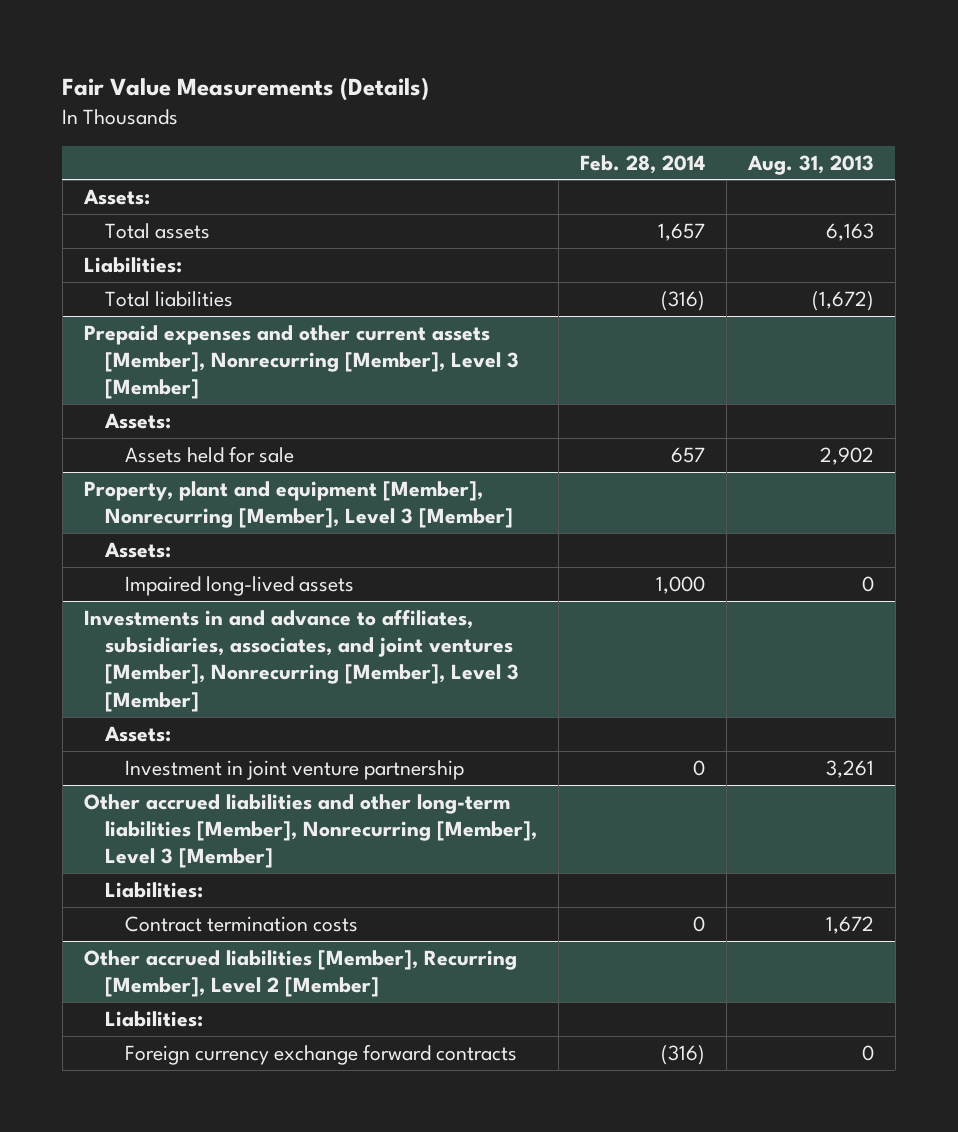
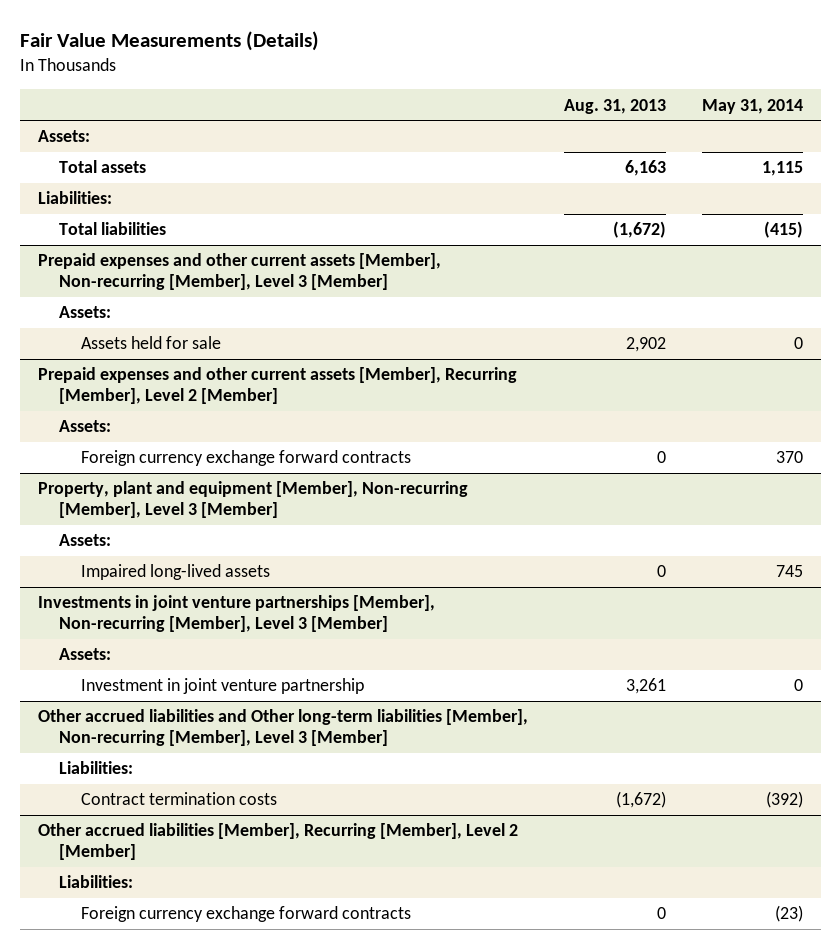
- | Feb. 28, 2014 | Aug. 31, 2013
+ | Aug. 31, 2013 | May 31, 2014
- Prepaid expenses and other current assets [Member], Nonrecurring [Member], Level 3 [Member]
+ Prepaid expenses and other current assets [Member], Non-recurring [Member], Level 3 [Member]
- Property, plant and equipment [Member], Nonrecurring [Member], Level 3 [Member]
+ Prepaid expenses and other current assets [Member], Recurring [Member], Level 2 [Member]
+ Foreign currency exchange forward contracts | 0 | 370
+ Property, plant and equipment [Member], Non-recurring [Member], Level 3 [Member]
+ Assets:
- Investments in and advance to affiliates, subsidiaries, associates, and joint ventures [Member], Nonrecurring [Member], Level 3 [Member]
+ Investments in joint venture partnerships [Member], Non-recurring [Member], Level 3 [Member]
- Other accrued liabilities and other long-term liabilities [Member], Nonrecurring [Member], Level 3 [Member]
+ Other accrued liabilities and Other long-term liabilities [Member], Non-recurring [Member], Level 3 [Member]
- Contract termination costs | 0 | 1,672
+ Contract termination costs | (1,672) | (392)

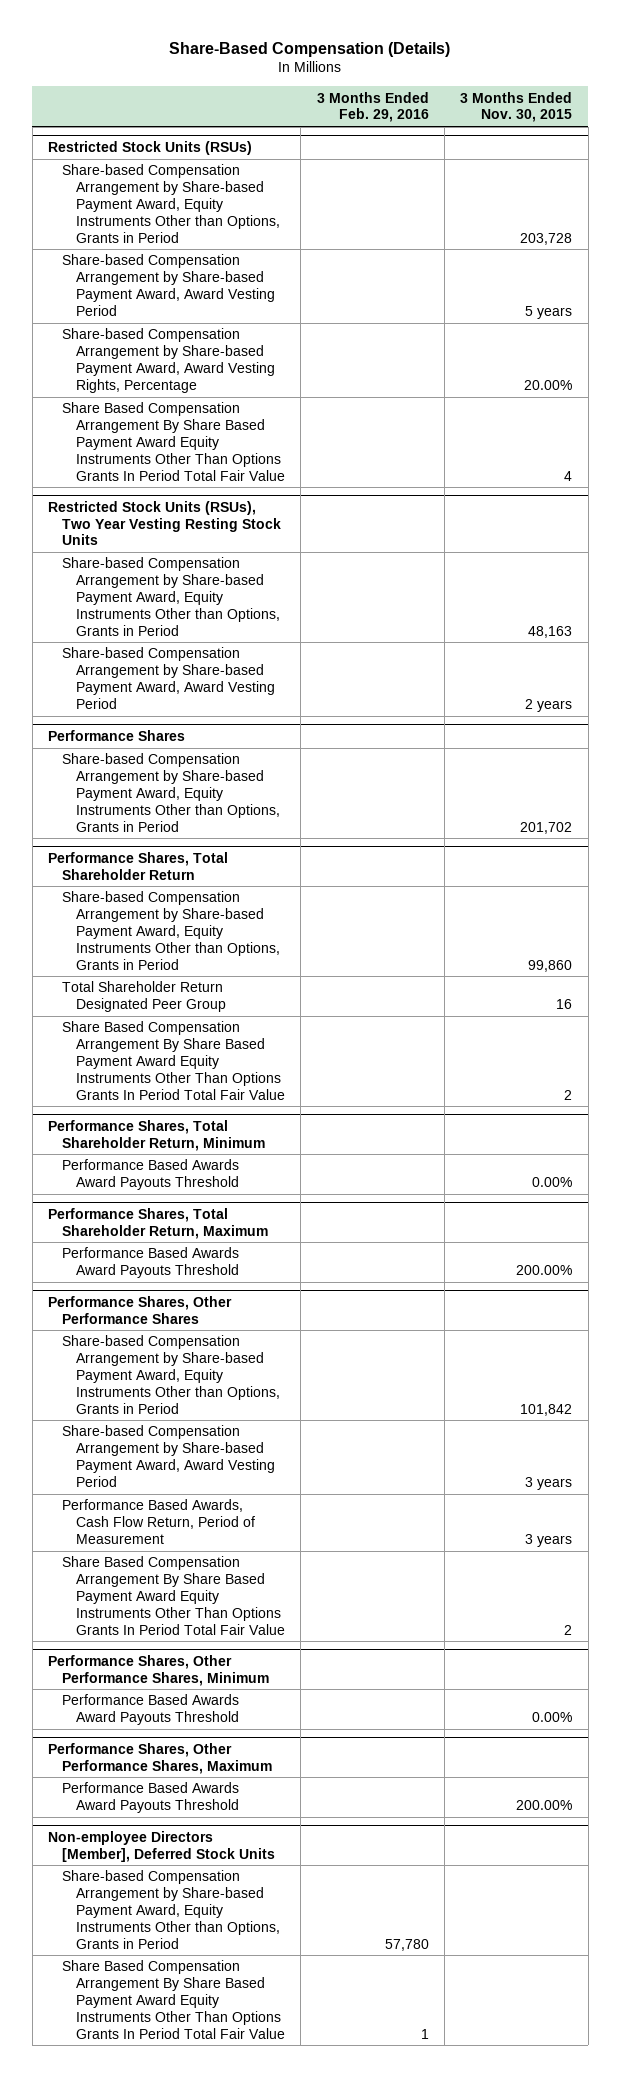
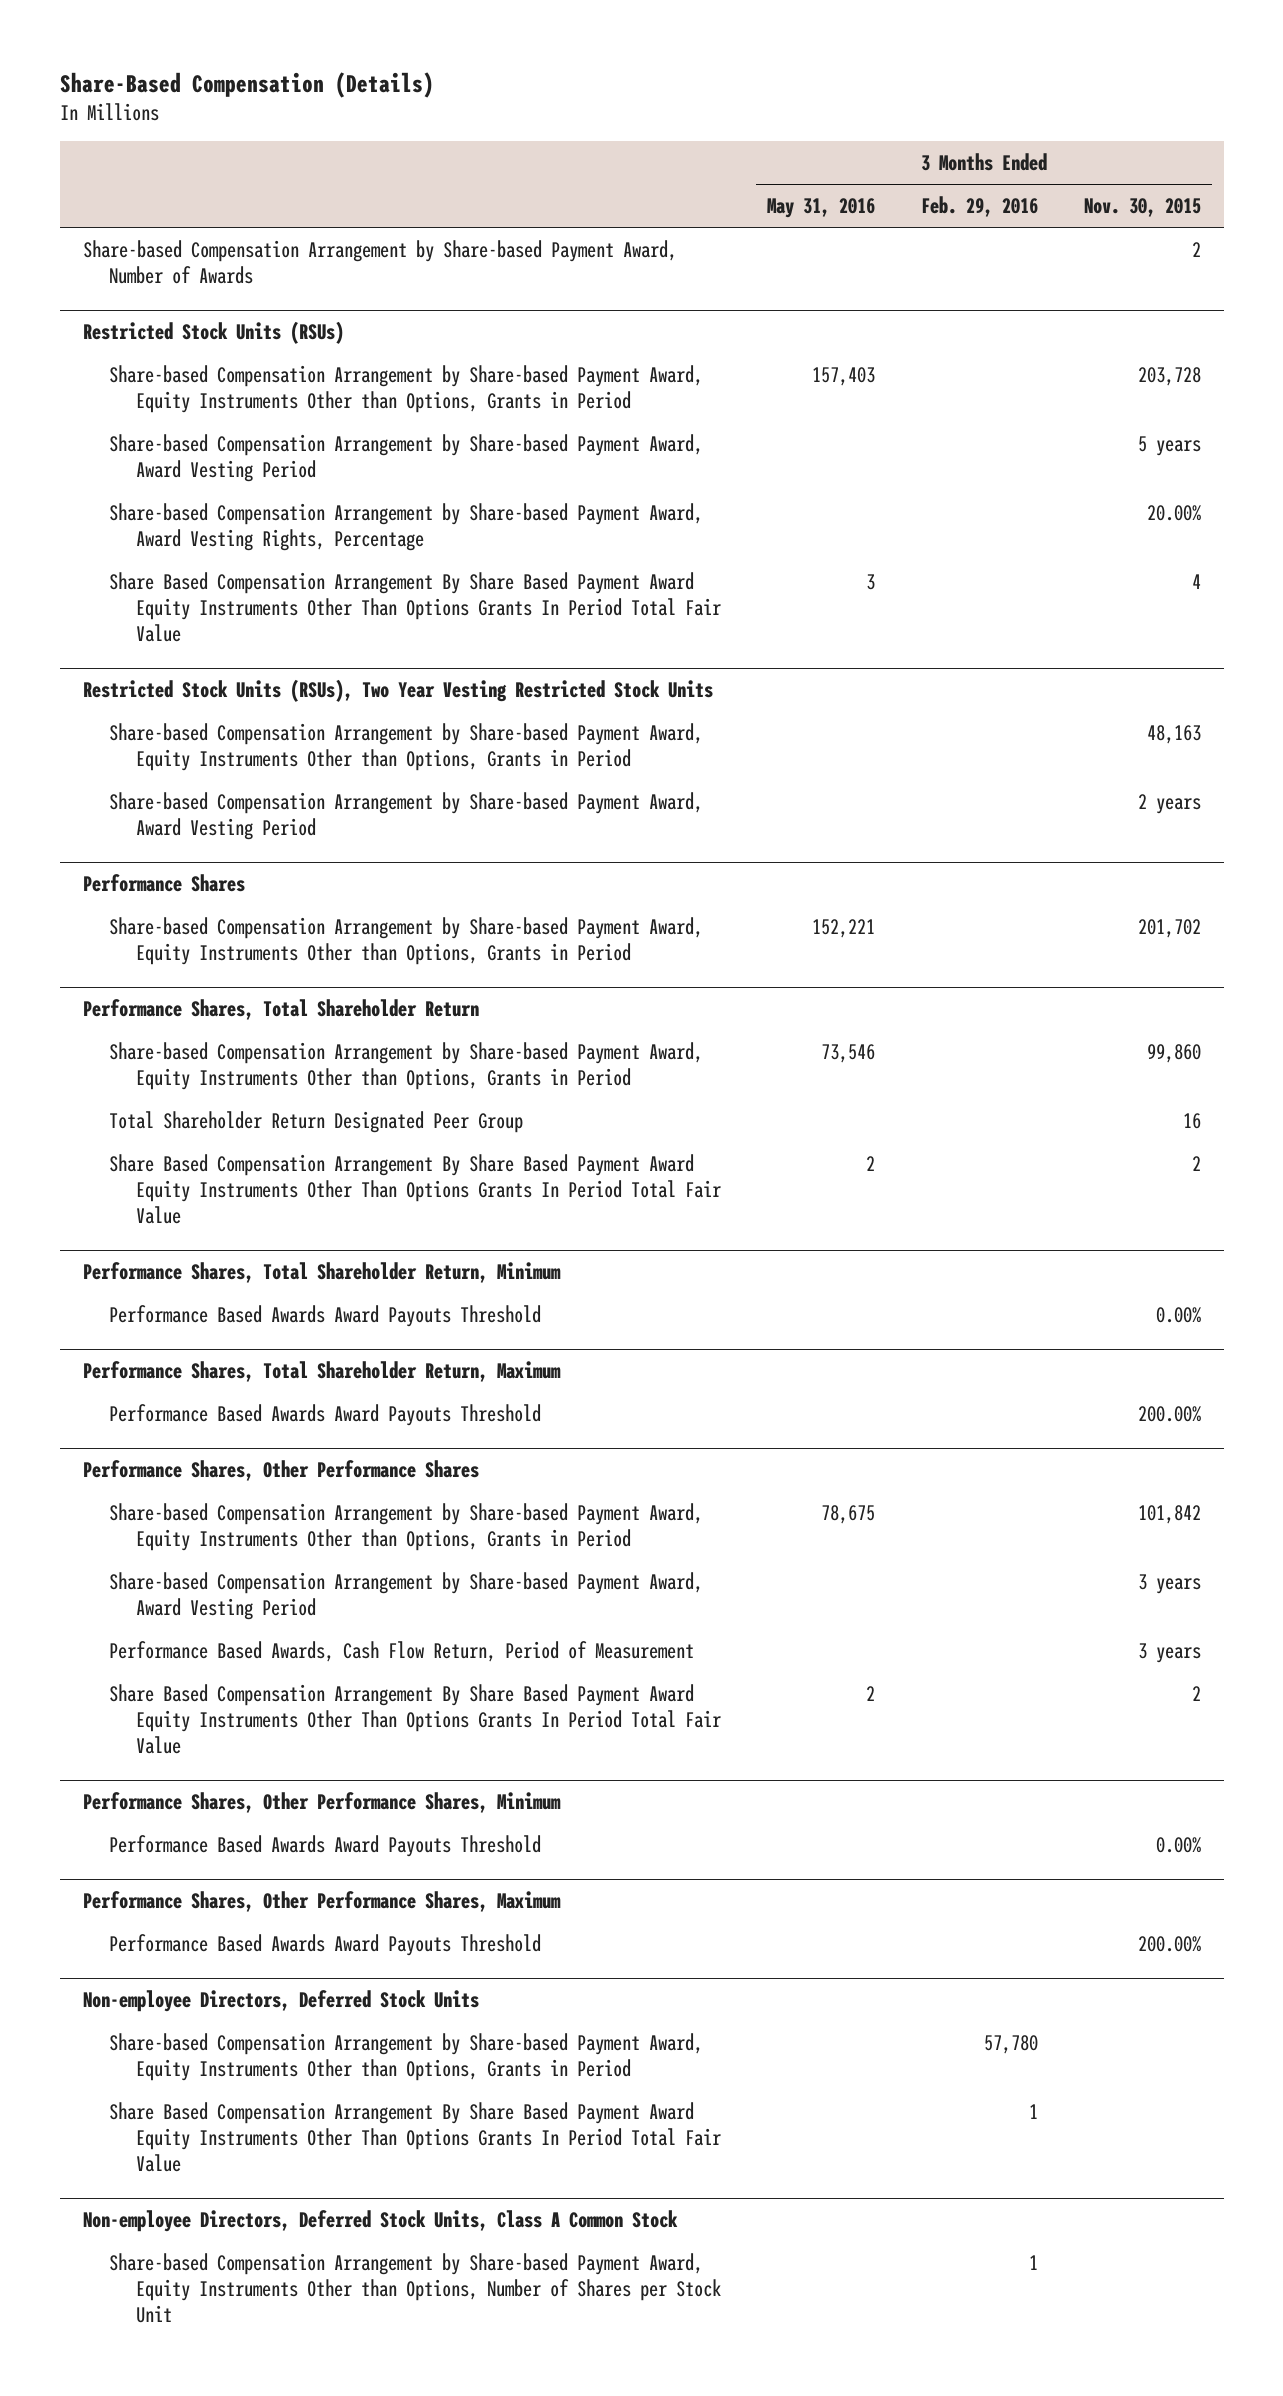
- | 3 Months Ended Feb. 29, 2016 | 3 Months Ended Nov. 30, 2015
+ | 3 Months Ended May 31, 2016 | 3 Months Ended Feb. 29, 2016 | 3 Months Ended Nov. 30, 2015
+ Share-based Compensation Arrangement by Share-based Payment Award, Number of Awards | | | 2
- Restricted Stock Units (RSUs), Two Year Vesting Resting Stock Units
+ Restricted Stock Units (RSUs), Two Year Vesting Restricted Stock Units
- Non-employee Directors [Member], Deferred Stock Units
+ Non-employee Directors, Deferred Stock Units
+ Non-employee Directors, Deferred Stock Units, Class A Common Stock
+ Share-based Compensation Arrangement by Share-based Payment Award, Equity Instruments Other than Options, Number of Shares per Stock Unit | | 1 |

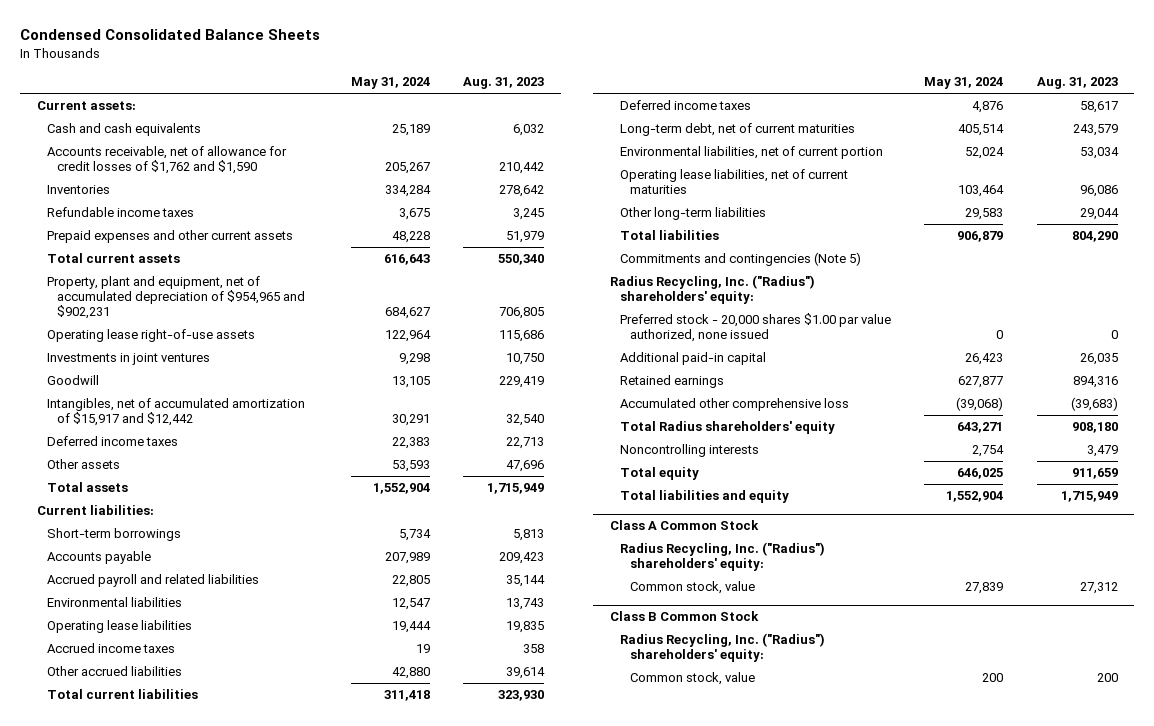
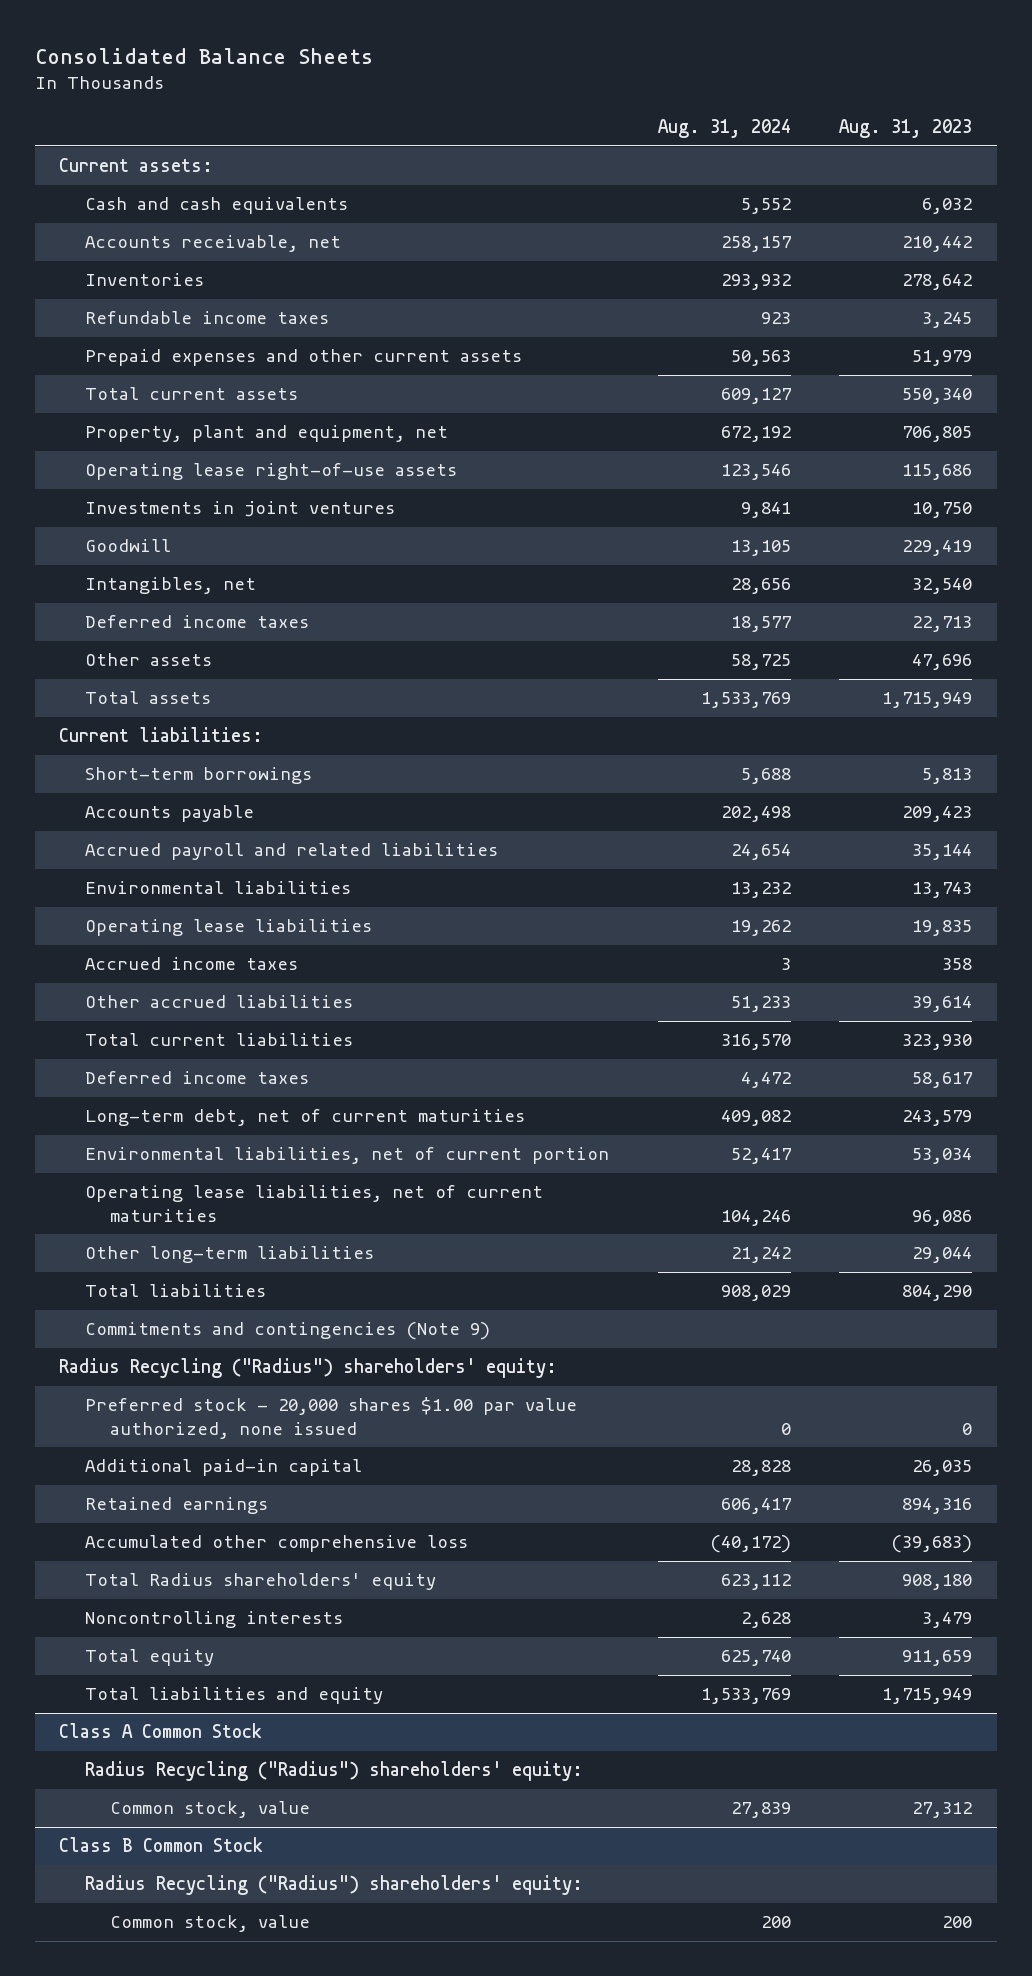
- Condensed Consolidated Balance Sheets
+ Consolidated Balance Sheets
- | May 31, 2024 | Aug. 31, 2023
+ | Aug. 31, 2024 | Aug. 31, 2023
- Accounts receivable, net of allowance for credit losses of $1,762 and $1,590 | 205,267 | 210,442
+ Accounts receivable, net | 258,157 | 210,442
- Property, plant and equipment, net of accumulated depreciation of $954,965 and $902,231 | 684,627 | 706,805
+ Property, plant and equipment, net | 672,192 | 706,805
- Intangibles, net of accumulated amortization of $15,917 and $12,442 | 30,291 | 32,540
+ Intangibles, net | 28,656 | 32,540
- Commitments and contingencies (Note 5)
- Radius Recycling, Inc. ("Radius") shareholders' equity:
+ Commitments and contingencies (Note 9)
+ Radius Recycling ("Radius") shareholders' equity:
@ Class A Common Stock
- Radius Recycling, Inc. ("Radius") shareholders' equity:
+ Radius Recycling ("Radius") shareholders' equity:
@ Class B Common Stock
- Radius Recycling, Inc. ("Radius") shareholders' equity:
+ Radius Recycling ("Radius") shareholders' equity:

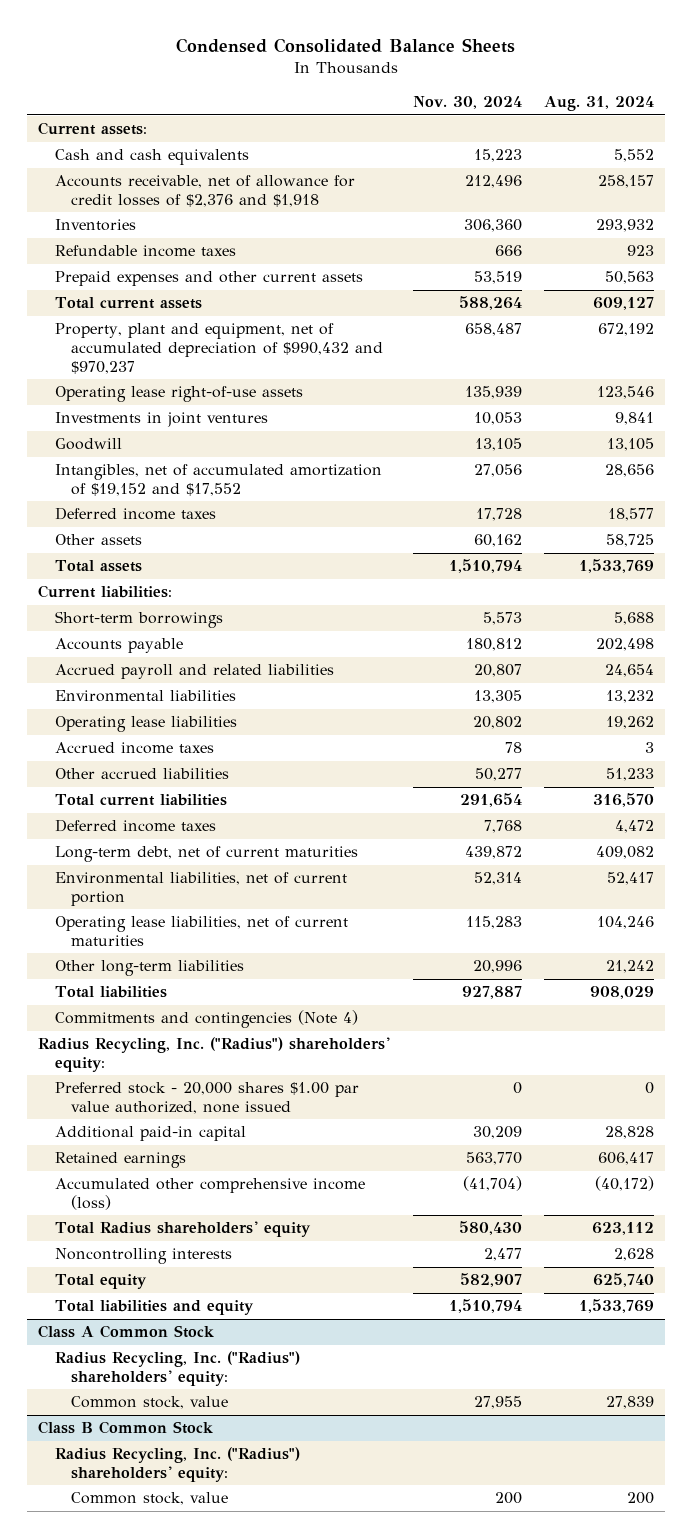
- Consolidated Balance Sheets
+ Condensed Consolidated Balance Sheets
- | Aug. 31, 2024 | Aug. 31, 2023
+ | Nov. 30, 2024 | Aug. 31, 2024
- Accounts receivable, net | 258,157 | 210,442
+ Accounts receivable, net of allowance for credit losses of $2,376 and $1,918 | 212,496 | 258,157
- Property, plant and equipment, net | 672,192 | 706,805
+ Property, plant and equipment, net of accumulated depreciation of $990,432 and $970,237 | 658,487 | 672,192
- Intangibles, net | 28,656 | 32,540
+ Intangibles, net of accumulated amortization of $19,152 and $17,552 | 27,056 | 28,656
- Commitments and contingencies (Note 9)
- Radius Recycling ("Radius") shareholders' equity:
+ Commitments and contingencies (Note 4)
+ Radius Recycling, Inc. ("Radius") shareholders' equity:
- Accumulated other comprehensive loss | (40,172) | (39,683)
+ Accumulated other comprehensive income (loss) | (41,704) | (40,172)
@ Class A Common Stock
- Radius Recycling ("Radius") shareholders' equity:
+ Radius Recycling, Inc. ("Radius") shareholders' equity:
@ Class B Common Stock
- Radius Recycling ("Radius") shareholders' equity:
+ Radius Recycling, Inc. ("Radius") shareholders' equity:

